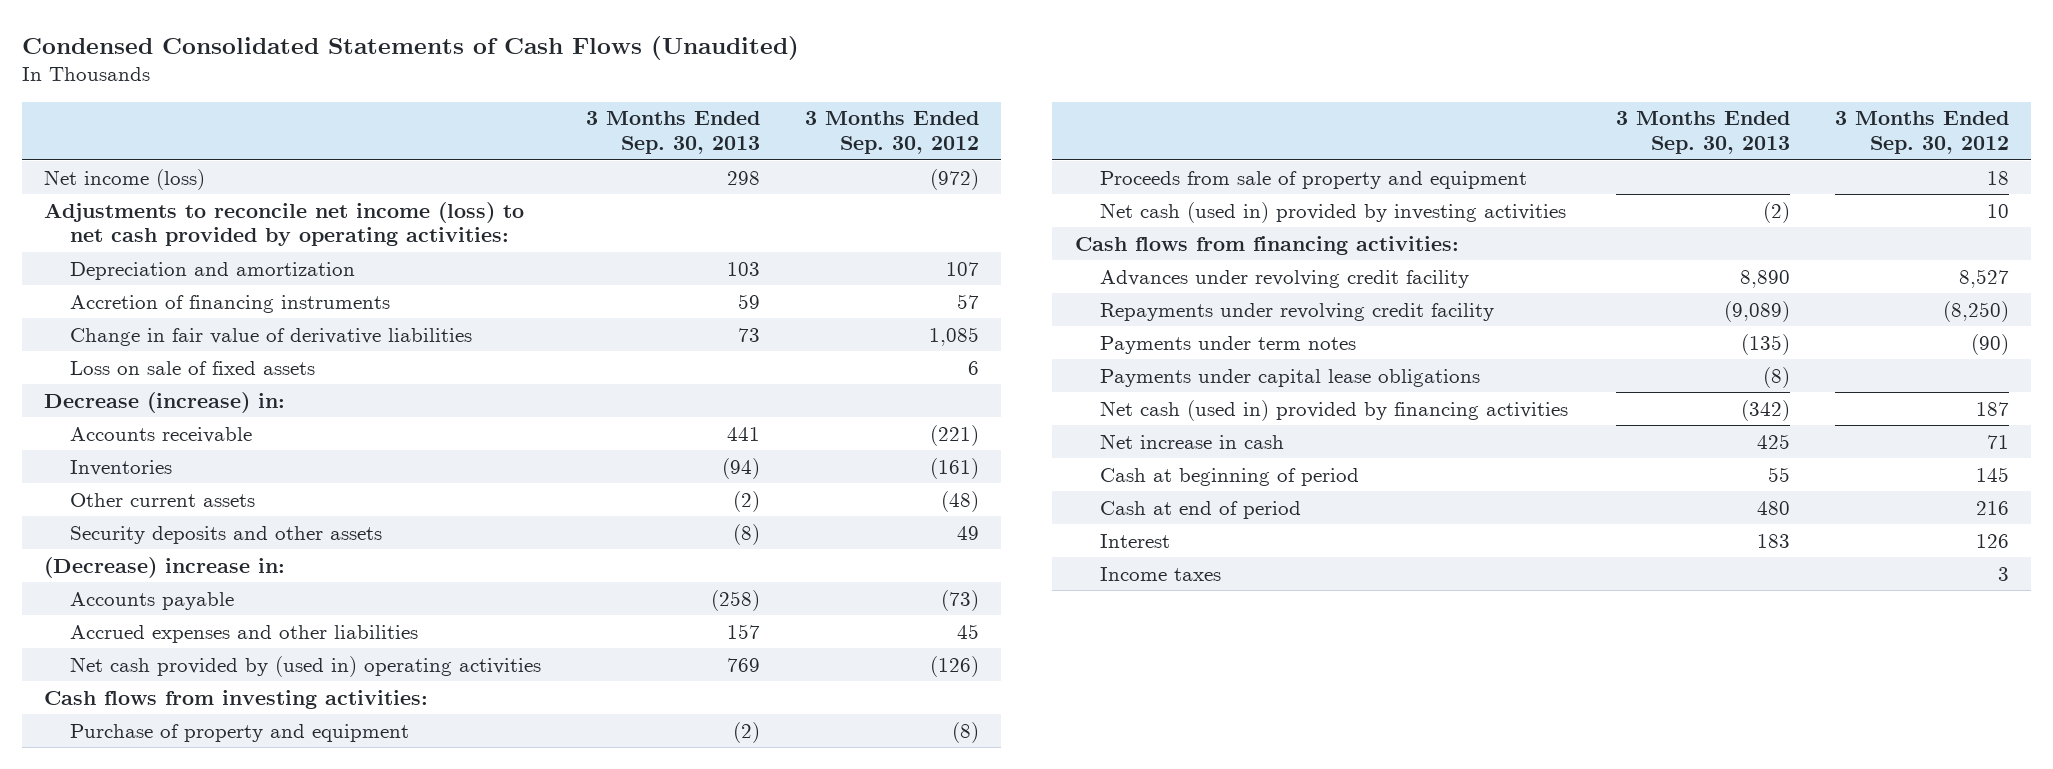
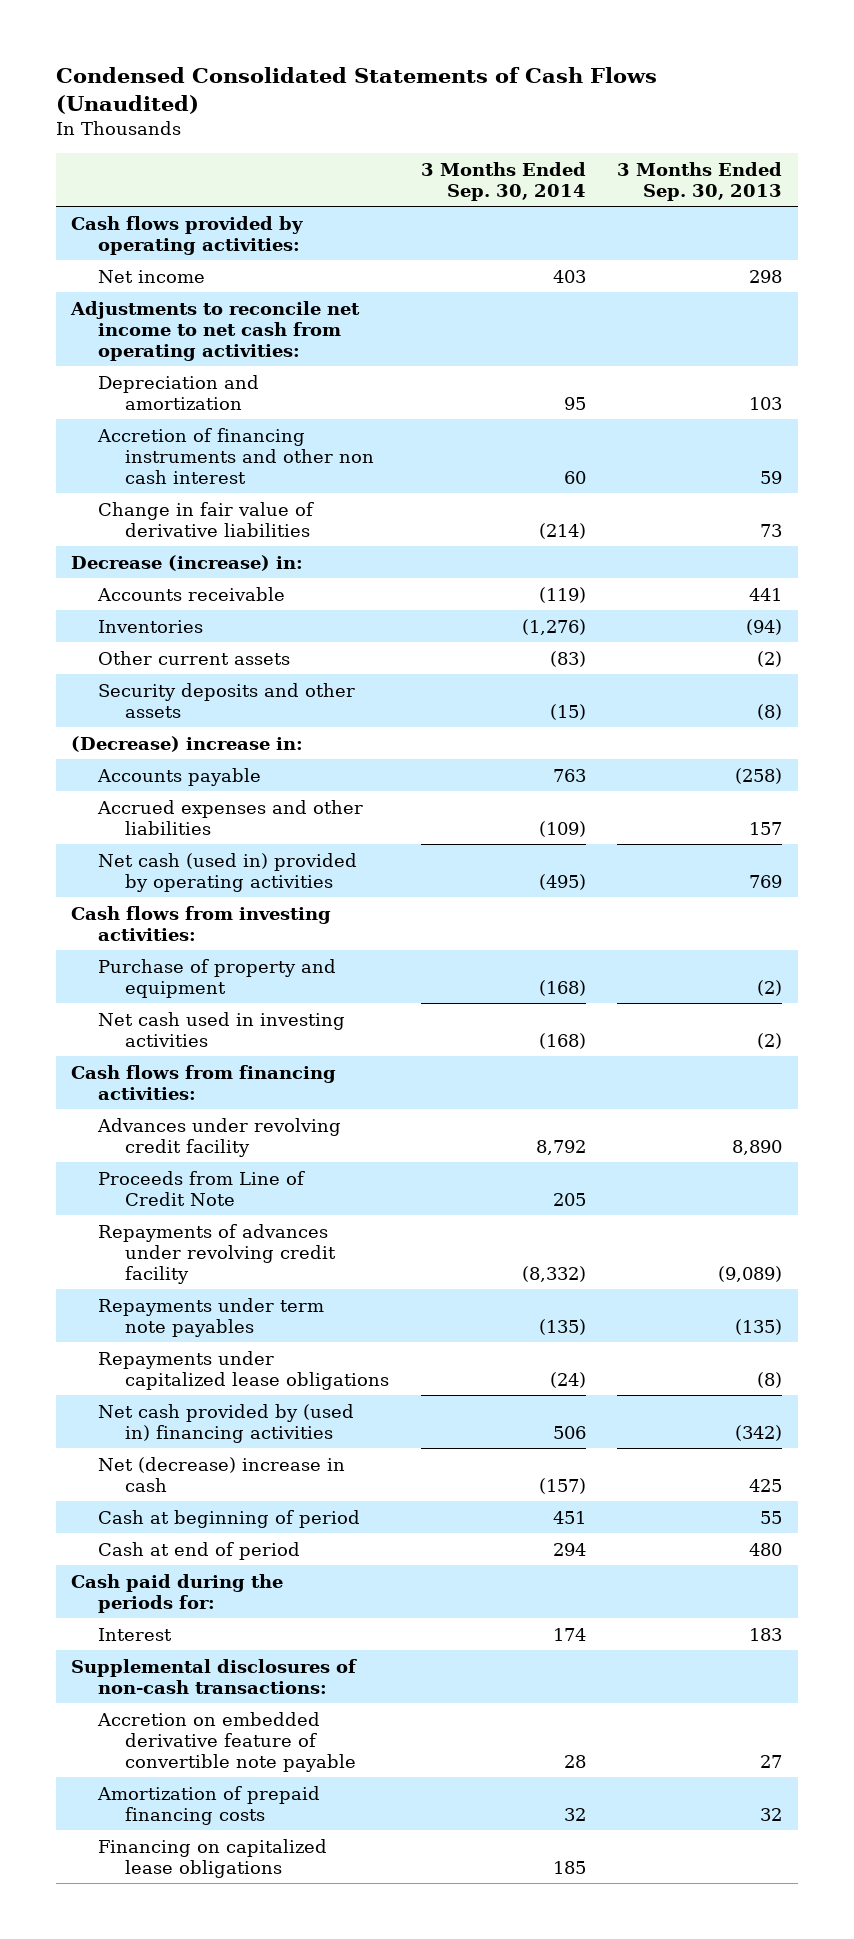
- | 3 Months Ended Sep. 30, 2013 | 3 Months Ended Sep. 30, 2012
+ | 3 Months Ended Sep. 30, 2014 | 3 Months Ended Sep. 30, 2013
- Net income (loss) | 298 | (972)
- Adjustments to reconcile net income (loss) to net cash provided by operating activities:
+ Cash flows provided by operating activities:
+ Net income | 403 | 298
+ Adjustments to reconcile net income to net cash from operating activities:
- Accretion of financing instruments | 59 | 57
+ Accretion of financing instruments and other non cash interest | 60 | 59
- Loss on sale of fixed assets | | 6
- Net cash provided by (used in) operating activities | 769 | (126)
+ Net cash (used in) provided by operating activities | (495) | 769
- Proceeds from sale of property and equipment | | 18
- Net cash (used in) provided by investing activities | (2) | 10
+ Net cash used in investing activities | (168) | (2)
- Repayments under revolving credit facility | (9,089) | (8,250)
- Payments under term notes | (135) | (90)
- Payments under capital lease obligations | (8) |
- Net cash (used in) provided by financing activities | (342) | 187
- Net increase in cash | 425 | 71
+ Proceeds from Line of Credit Note | 205 |
+ Repayments of advances under revolving credit facility | (8,332) | (9,089)
+ Repayments under term note payables | (135) | (135)
+ Repayments under capitalized lease obligations | (24) | (8)
+ Net cash provided by (used in) financing activities | 506 | (342)
+ Net (decrease) increase in cash | (157) | 425
+ Cash paid during the periods for:
- Income taxes | | 3
+ Supplemental disclosures of non-cash transactions:
+ Accretion on embedded derivative feature of convertible note payable | 28 | 27
+ Amortization of prepaid financing costs | 32 | 32
+ Financing on capitalized lease obligations | 185 |

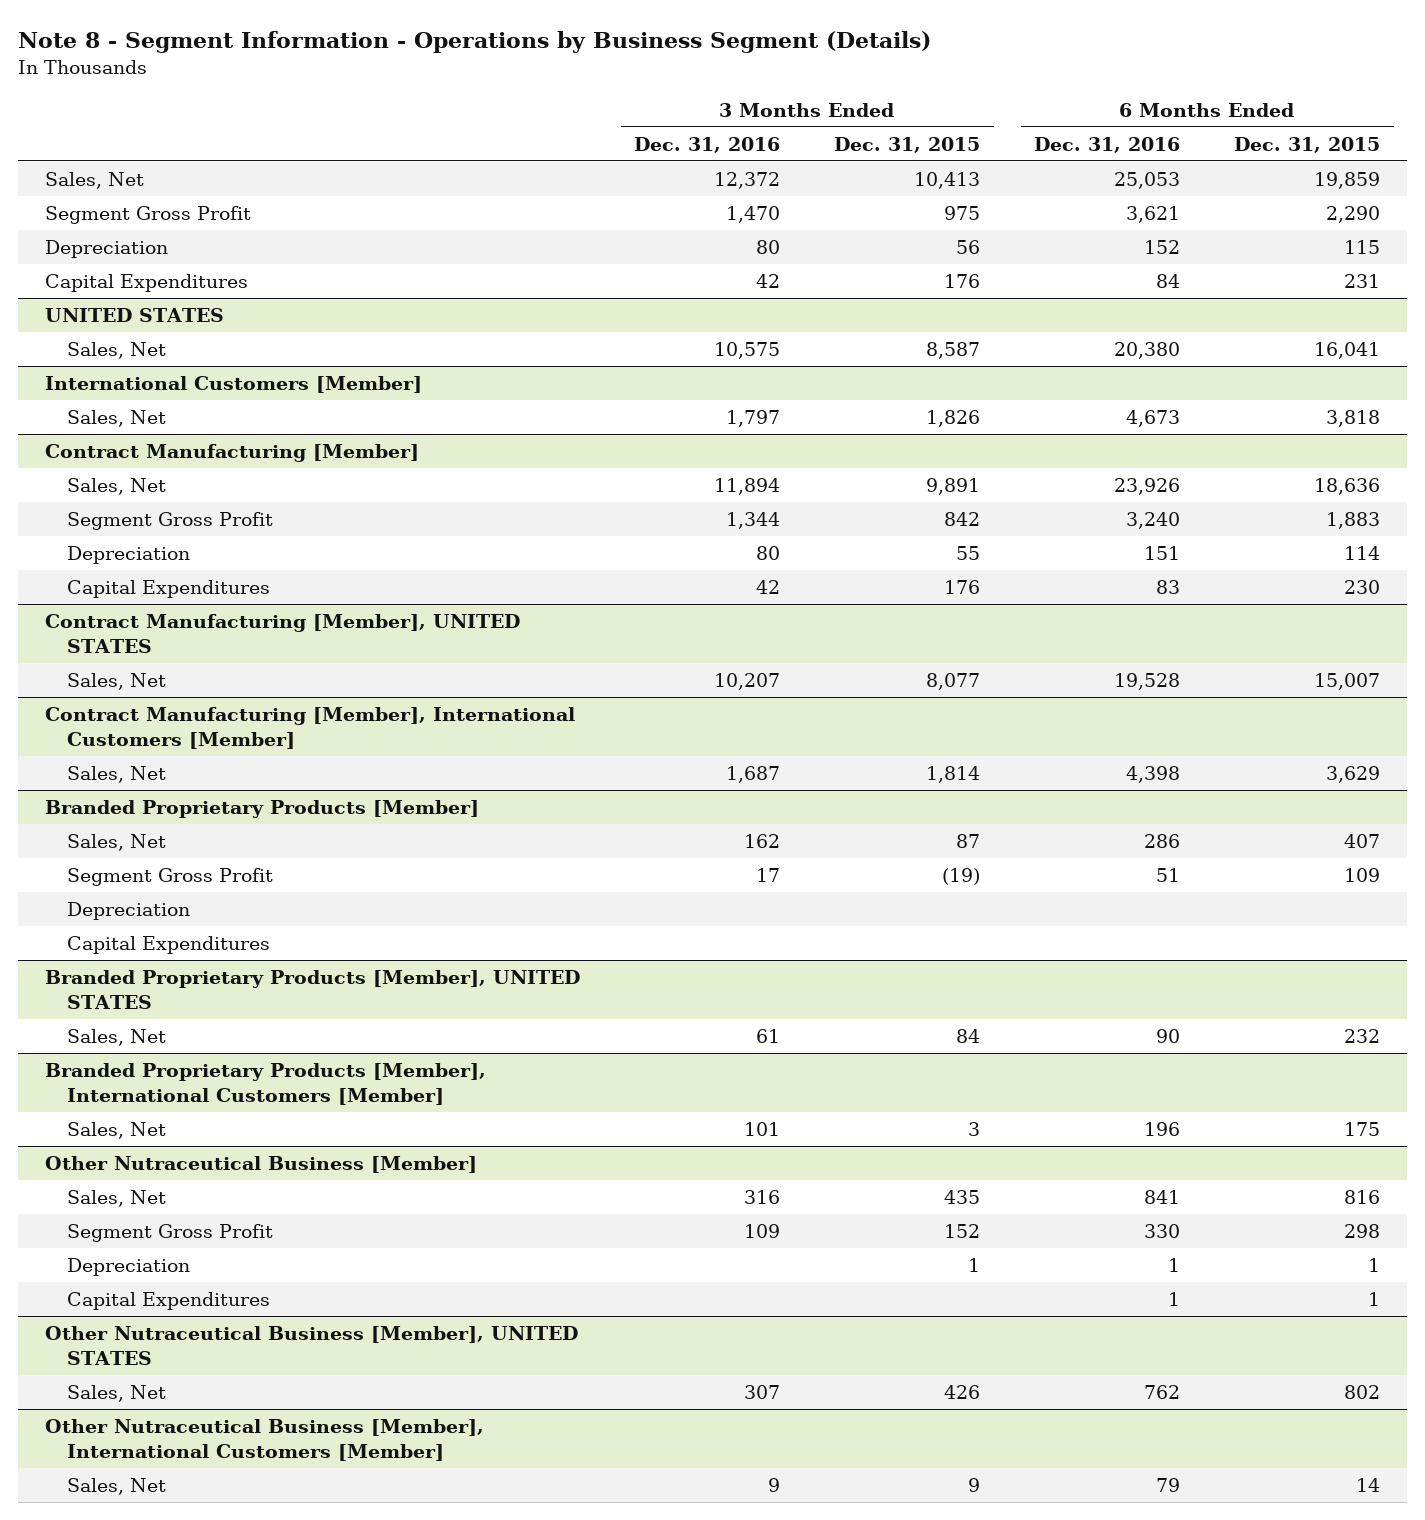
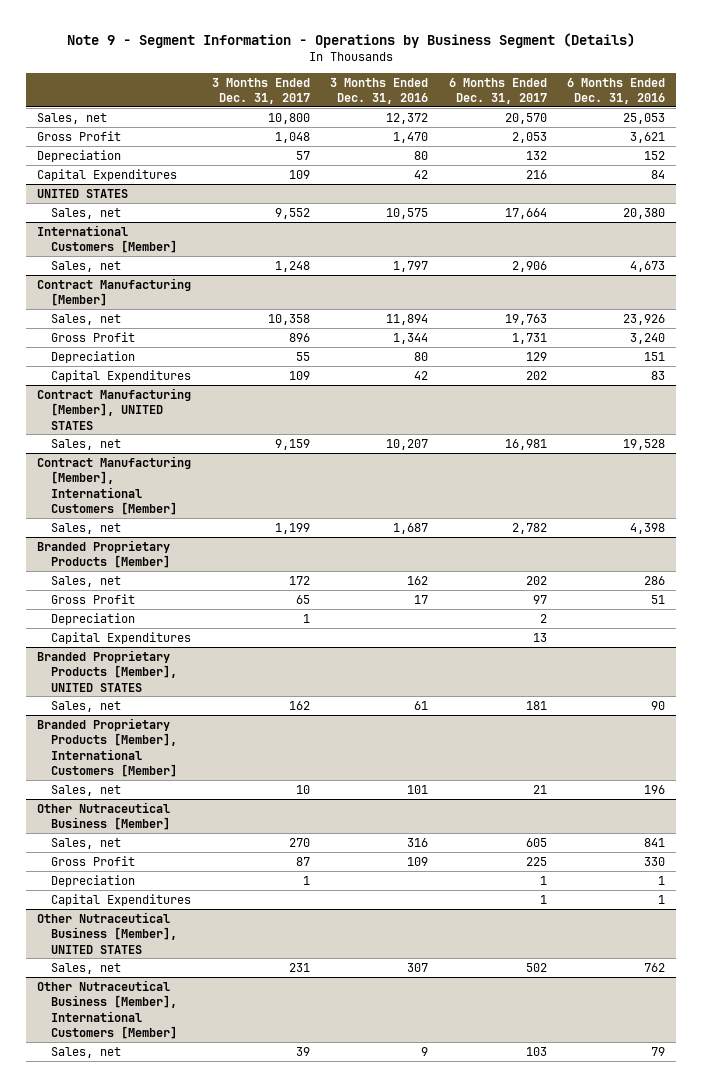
- Note 8 - Segment Information - Operations by Business Segment (Details)
+ Note 9 - Segment Information - Operations by Business Segment (Details)
- | 3 Months Ended Dec. 31, 2016 | 3 Months Ended Dec. 31, 2015 | 6 Months Ended Dec. 31, 2016 | 6 Months Ended Dec. 31, 2015
+ | 3 Months Ended Dec. 31, 2017 | 3 Months Ended Dec. 31, 2016 | 6 Months Ended Dec. 31, 2017 | 6 Months Ended Dec. 31, 2016
- Sales, Net | 12,372 | 10,413 | 25,053 | 19,859
- Segment Gross Profit | 1,470 | 975 | 3,621 | 2,290
+ Sales, net | 10,800 | 12,372 | 20,570 | 25,053
+ Gross Profit | 1,048 | 1,470 | 2,053 | 3,621
@ UNITED STATES
- Sales, Net | 10,575 | 8,587 | 20,380 | 16,041
+ Sales, net | 9,552 | 10,575 | 17,664 | 20,380
@ International Customers [Member]
- Sales, Net | 1,797 | 1,826 | 4,673 | 3,818
+ Sales, net | 1,248 | 1,797 | 2,906 | 4,673
@ Contract Manufacturing [Member]
- Sales, Net | 11,894 | 9,891 | 23,926 | 18,636
- Segment Gross Profit | 1,344 | 842 | 3,240 | 1,883
+ Sales, net | 10,358 | 11,894 | 19,763 | 23,926
+ Gross Profit | 896 | 1,344 | 1,731 | 3,240
@ Contract Manufacturing [Member], UNITED STATES
- Sales, Net | 10,207 | 8,077 | 19,528 | 15,007
+ Sales, net | 9,159 | 10,207 | 16,981 | 19,528
@ Contract Manufacturing [Member], International Customers [Member]
- Sales, Net | 1,687 | 1,814 | 4,398 | 3,629
+ Sales, net | 1,199 | 1,687 | 2,782 | 4,398
@ Branded Proprietary Products [Member]
- Sales, Net | 162 | 87 | 286 | 407
- Segment Gross Profit | 17 | (19) | 51 | 109
+ Sales, net | 172 | 162 | 202 | 286
+ Gross Profit | 65 | 17 | 97 | 51
@ Branded Proprietary Products [Member], UNITED STATES
- Sales, Net | 61 | 84 | 90 | 232
+ Sales, net | 162 | 61 | 181 | 90
@ Branded Proprietary Products [Member], International Customers [Member]
- Sales, Net | 101 | 3 | 196 | 175
+ Sales, net | 10 | 101 | 21 | 196
@ Other Nutraceutical Business [Member]
- Sales, Net | 316 | 435 | 841 | 816
- Segment Gross Profit | 109 | 152 | 330 | 298
+ Sales, net | 270 | 316 | 605 | 841
+ Gross Profit | 87 | 109 | 225 | 330
@ Other Nutraceutical Business [Member], UNITED STATES
- Sales, Net | 307 | 426 | 762 | 802
+ Sales, net | 231 | 307 | 502 | 762
@ Other Nutraceutical Business [Member], International Customers [Member]
- Sales, Net | 9 | 9 | 79 | 14
+ Sales, net | 39 | 9 | 103 | 79

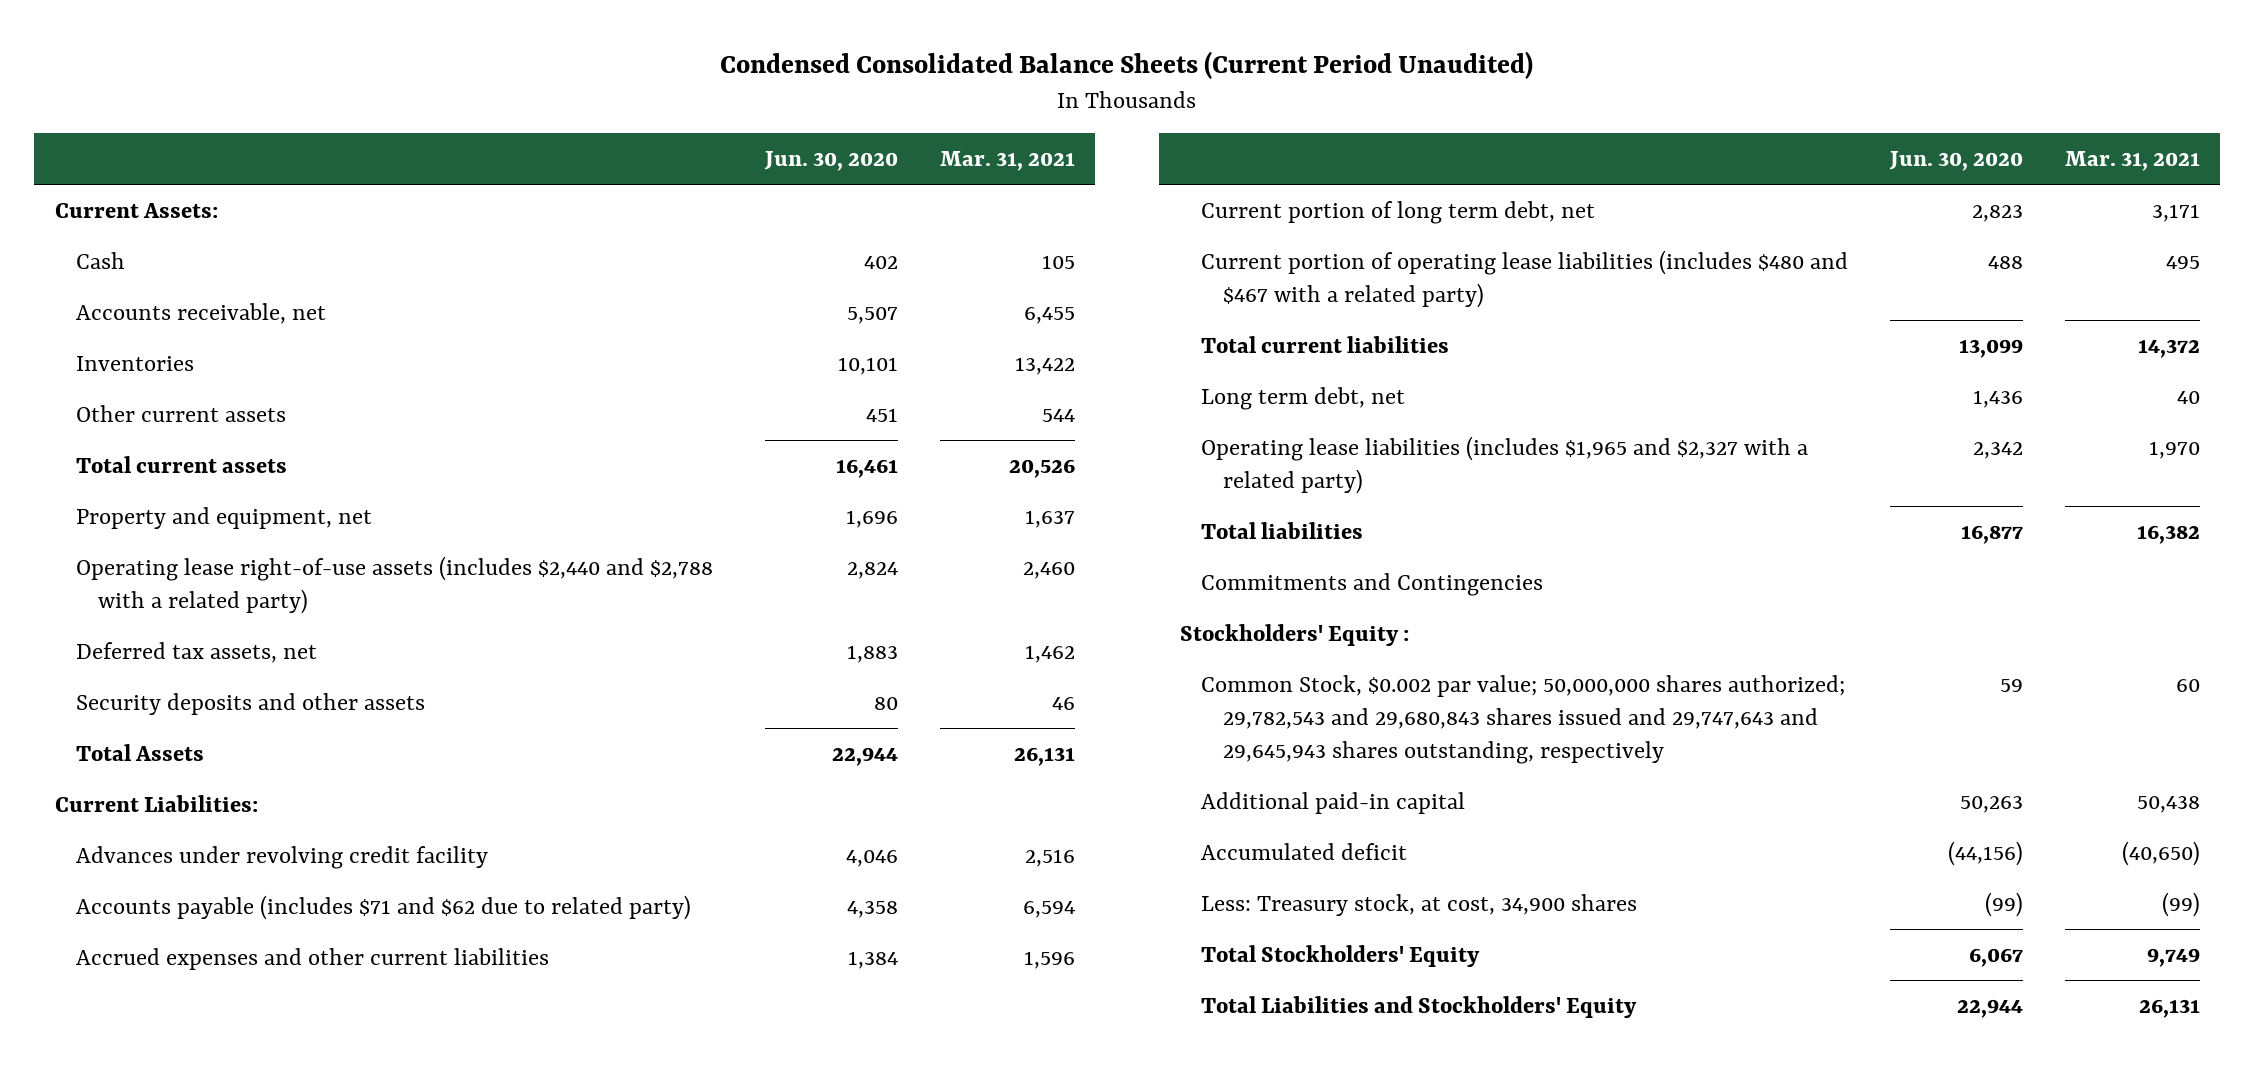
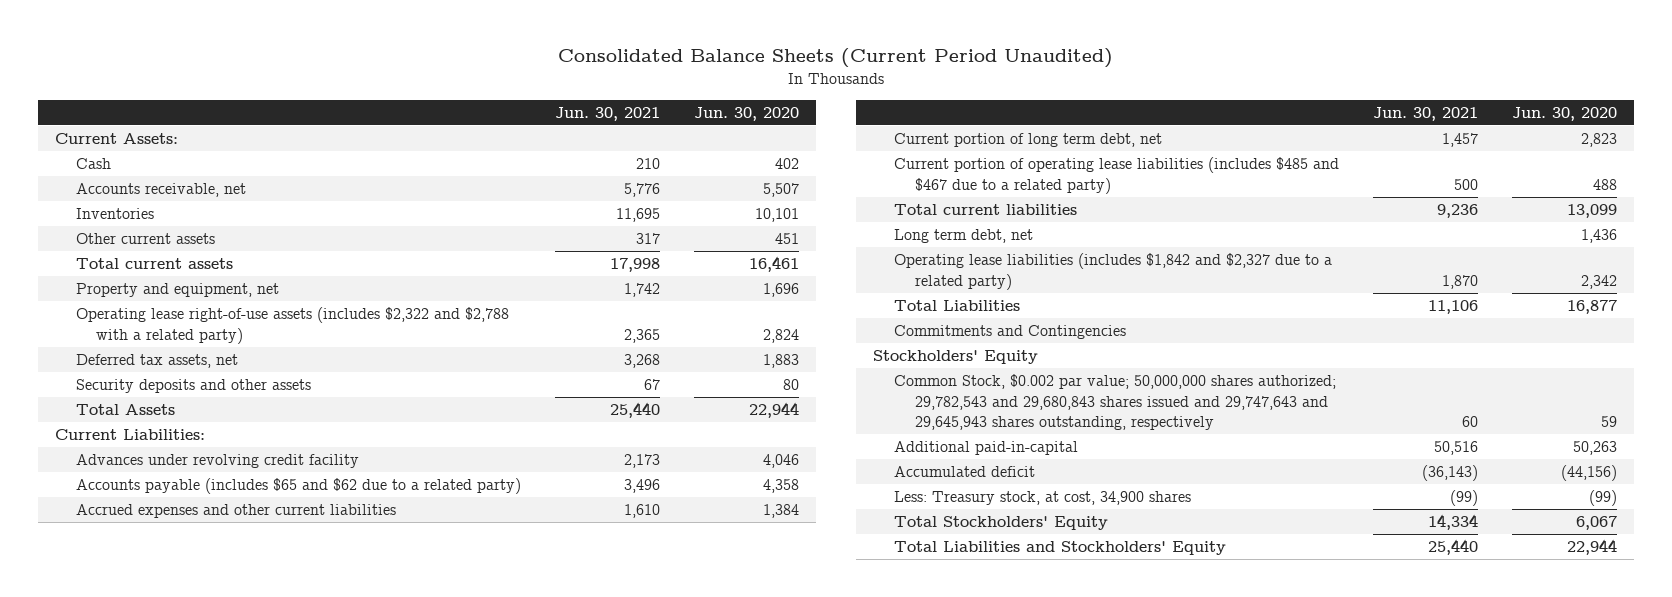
- Condensed Consolidated Balance Sheets (Current Period Unaudited)
+ Consolidated Balance Sheets (Current Period Unaudited)
- | Jun. 30, 2020 | Mar. 31, 2021
+ | Jun. 30, 2021 | Jun. 30, 2020
- Operating lease right-of-use assets (includes $2,440 and $2,788 with a related party) | 2,824 | 2,460
+ Operating lease right-of-use assets (includes $2,322 and $2,788 with a related party) | 2,365 | 2,824
- Accounts payable (includes $71 and $62 due to related party) | 4,358 | 6,594
+ Accounts payable (includes $65 and $62 due to a related party) | 3,496 | 4,358
- Current portion of operating lease liabilities (includes $480 and $467 with a related party) | 488 | 495
+ Current portion of operating lease liabilities (includes $485 and $467 due to a related party) | 500 | 488
- Operating lease liabilities (includes $1,965 and $2,327 with a related party) | 2,342 | 1,970
- Total liabilities | 16,877 | 16,382
+ Operating lease liabilities (includes $1,842 and $2,327 due to a related party) | 1,870 | 2,342
+ Total Liabilities | 11,106 | 16,877
- Stockholders' Equity :
+ Stockholders' Equity
- Additional paid-in capital | 50,263 | 50,438
+ Additional paid-in-capital | 50,516 | 50,263

